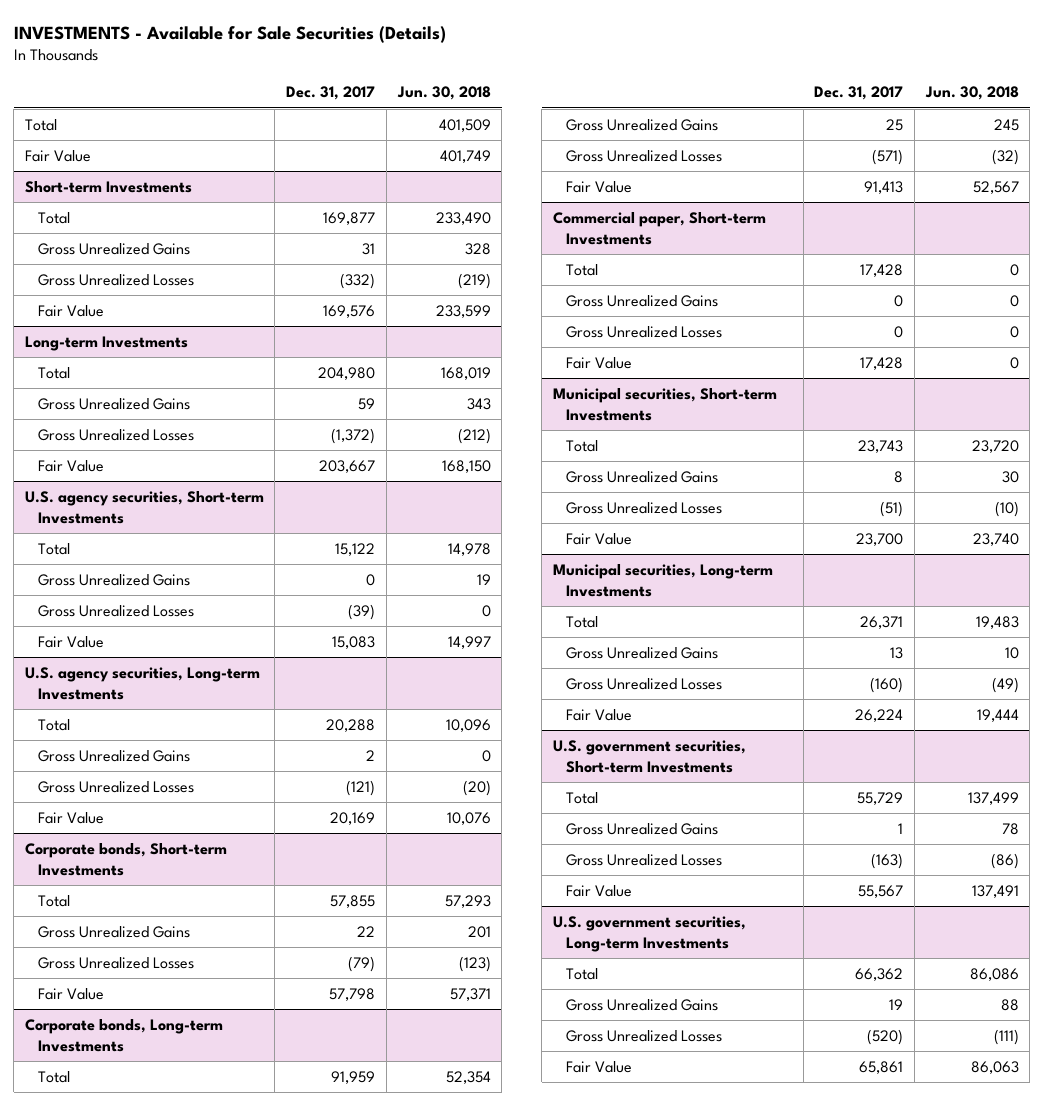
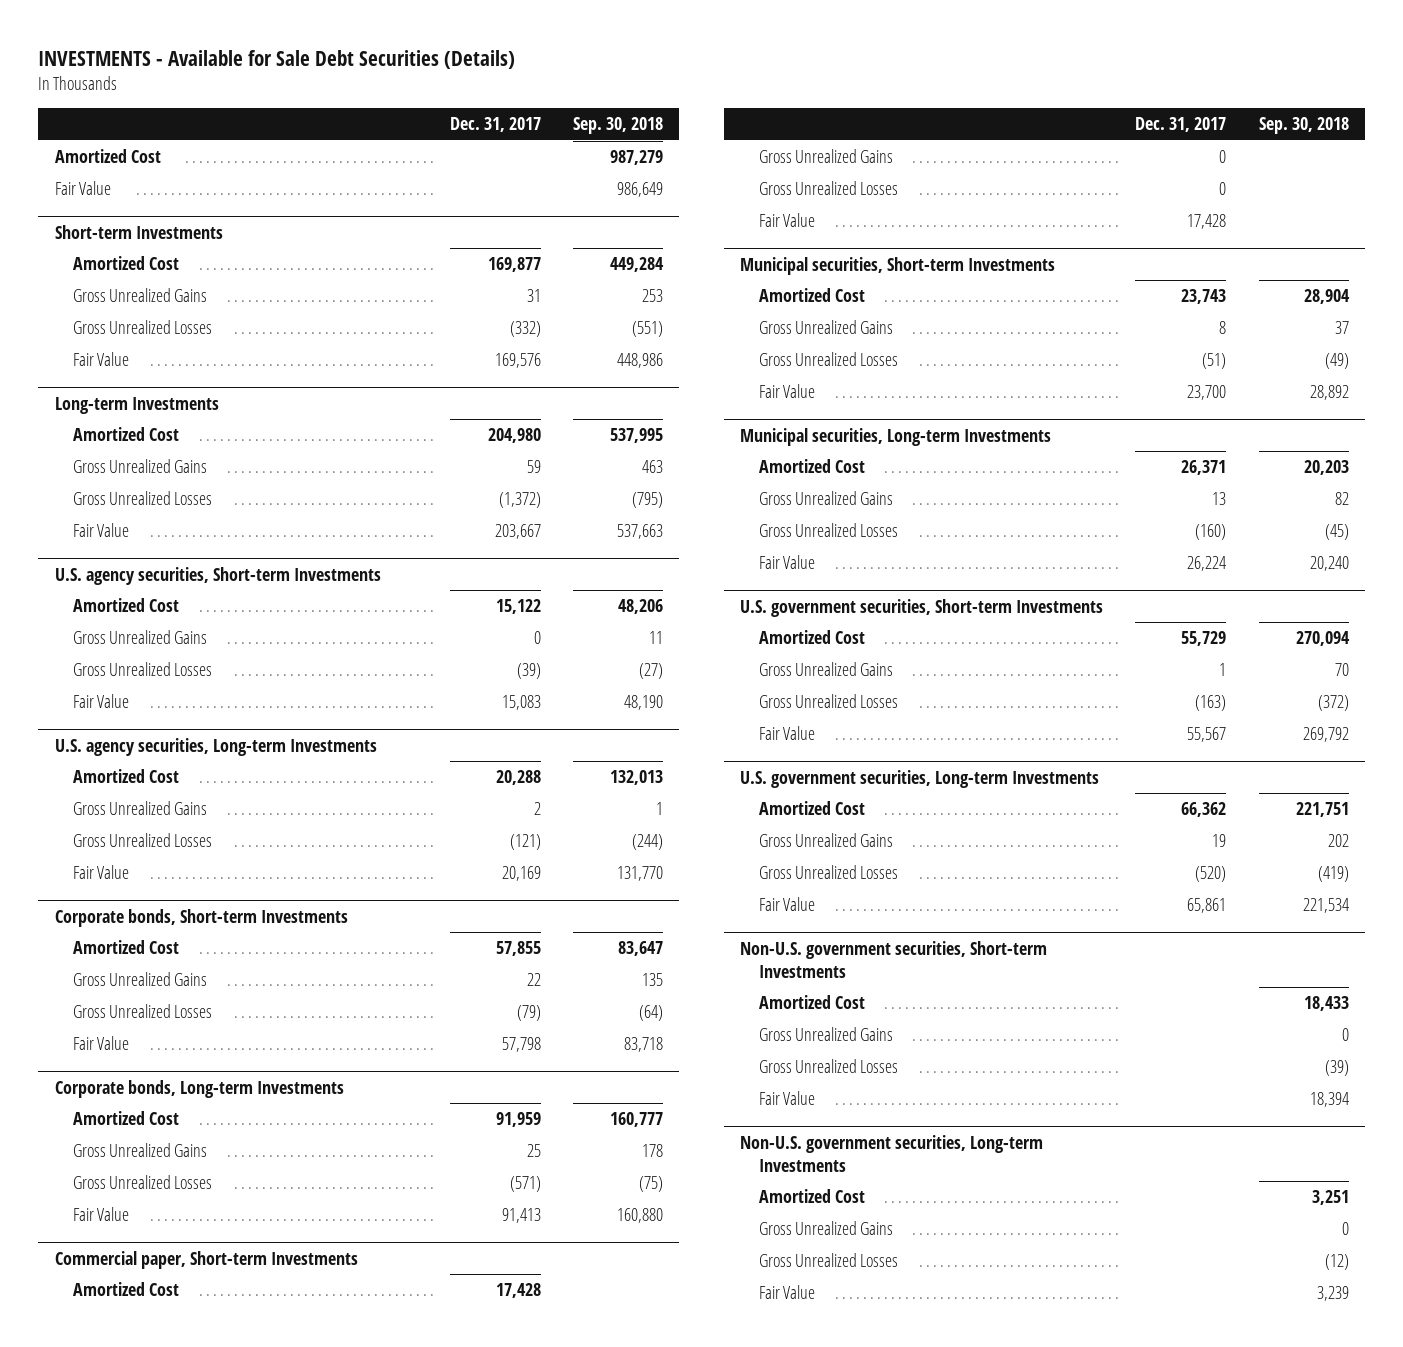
- INVESTMENTS - Available for Sale Securities (Details)
+ INVESTMENTS - Available for Sale Debt Securities (Details)
- | Dec. 31, 2017 | Jun. 30, 2018
+ | Dec. 31, 2017 | Sep. 30, 2018
- Total | | 401,509
+ Amortized Cost | | 987,279
@ Short-term Investments
- Total | 169,877 | 233,490
+ Amortized Cost | 169,877 | 449,284
@ Long-term Investments
- Total | 204,980 | 168,019
+ Amortized Cost | 204,980 | 537,995
@ U.S. agency securities, Short-term Investments
- Total | 15,122 | 14,978
+ Amortized Cost | 15,122 | 48,206
@ U.S. agency securities, Long-term Investments
- Total | 20,288 | 10,096
+ Amortized Cost | 20,288 | 132,013
@ Corporate bonds, Short-term Investments
- Total | 57,855 | 57,293
+ Amortized Cost | 57,855 | 83,647
@ Corporate bonds, Long-term Investments
- Total | 91,959 | 52,354
+ Amortized Cost | 91,959 | 160,777
@ Commercial paper, Short-term Investments
- Total | 17,428 | 0
+ Amortized Cost | 17,428 |
@ Municipal securities, Short-term Investments
- Total | 23,743 | 23,720
+ Amortized Cost | 23,743 | 28,904
@ Municipal securities, Long-term Investments
- Total | 26,371 | 19,483
+ Amortized Cost | 26,371 | 20,203
@ U.S. government securities, Short-term Investments
- Total | 55,729 | 137,499
+ Amortized Cost | 55,729 | 270,094
@ U.S. government securities, Long-term Investments
- Total | 66,362 | 86,086
+ Amortized Cost | 66,362 | 221,751
+ Non-U.S. government securities, Short-term Investments
+ Amortized Cost | | 18,433
+ Gross Unrealized Gains | | 0
+ Gross Unrealized Losses | | (39)
+ Fair Value | | 18,394
+ Non-U.S. government securities, Long-term Investments
+ Amortized Cost | | 3,251
+ Gross Unrealized Gains | | 0
+ Gross Unrealized Losses | | (12)
+ Fair Value | | 3,239

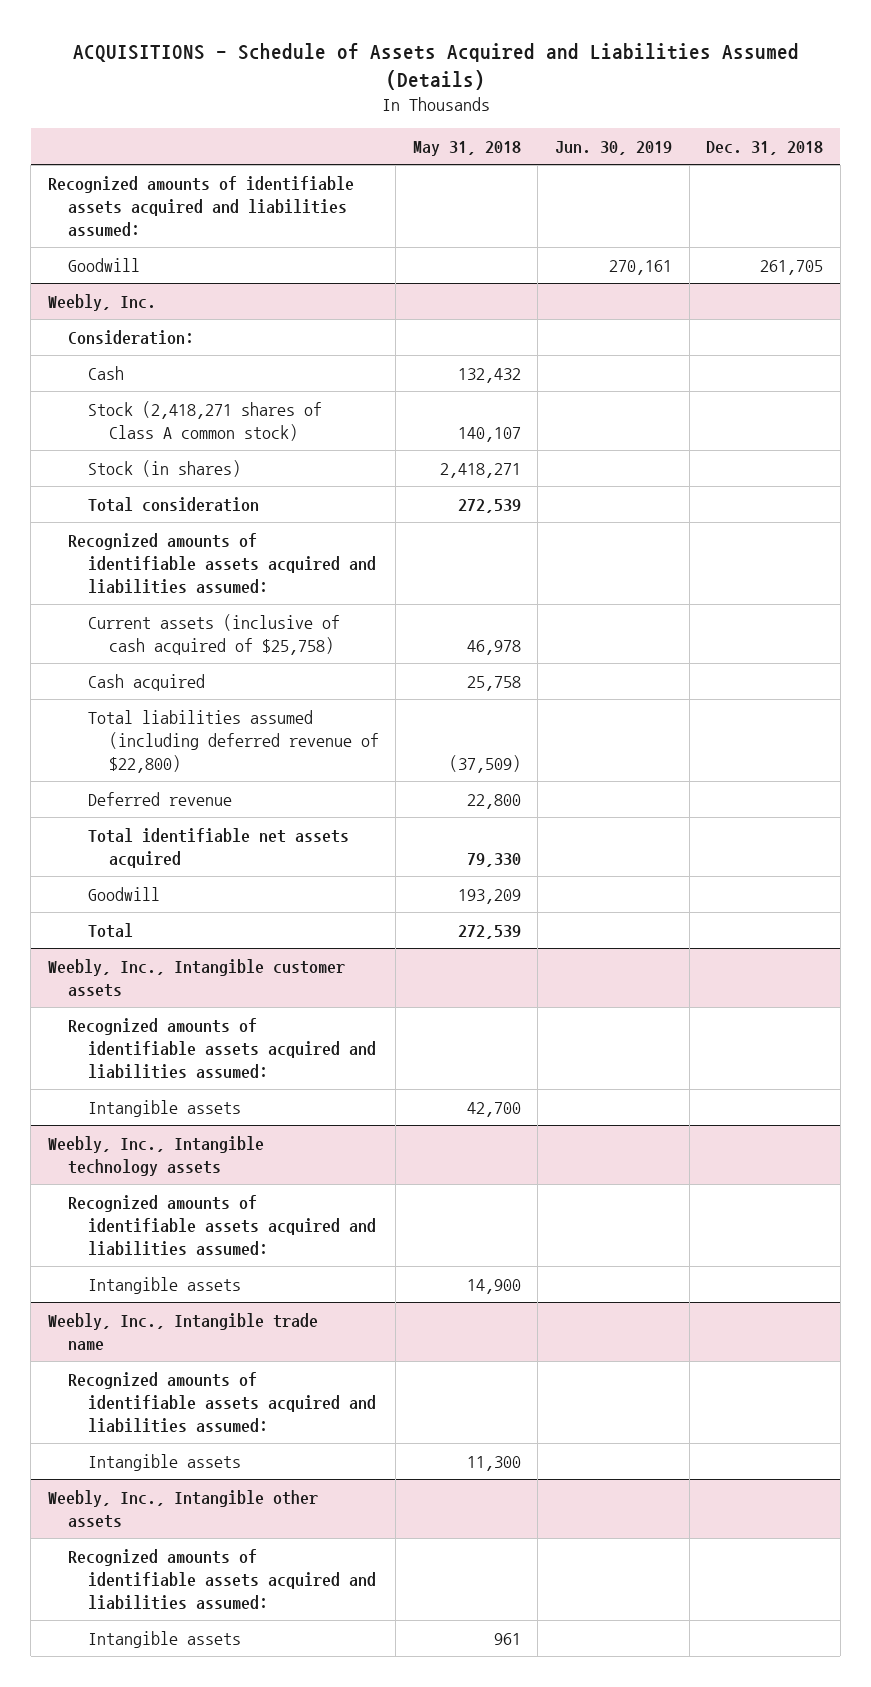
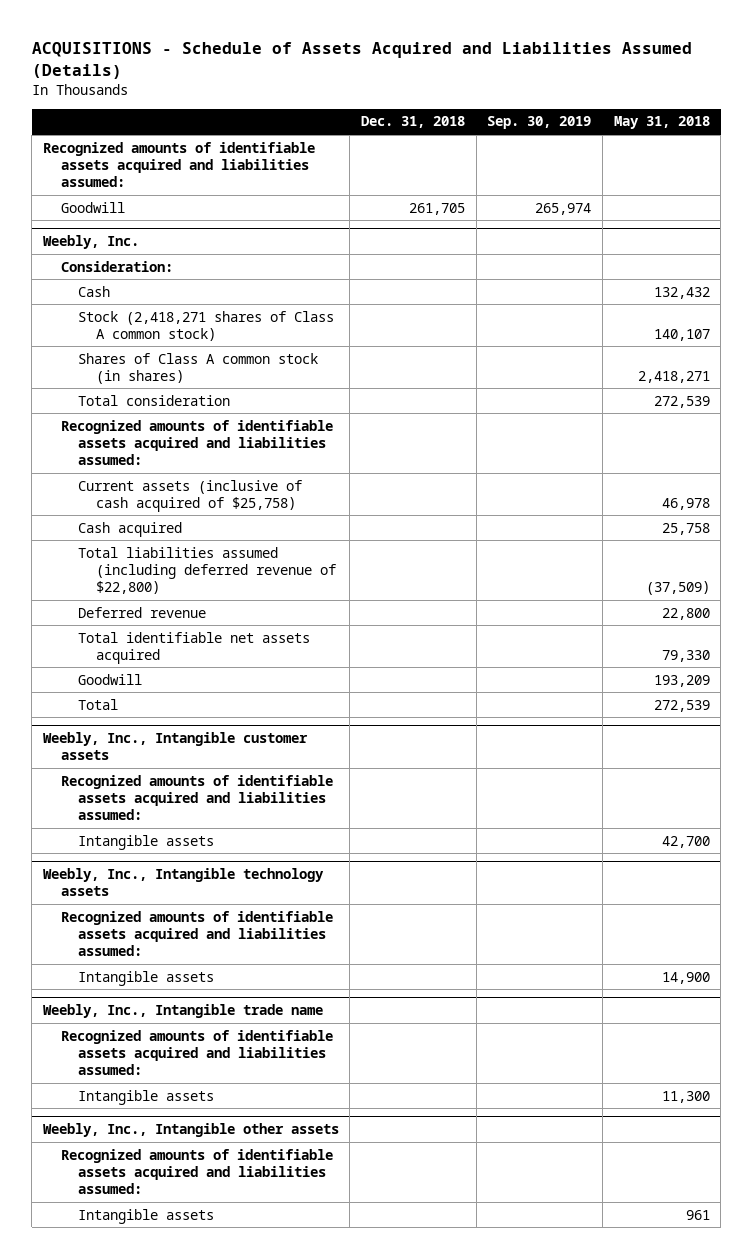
- | May 31, 2018 | Jun. 30, 2019 | Dec. 31, 2018
+ | Dec. 31, 2018 | Sep. 30, 2019 | May 31, 2018
@ Weebly, Inc.
- Stock (in shares) | 2,418,271 | |
+ Shares of Class A common stock (in shares) | | | 2,418,271

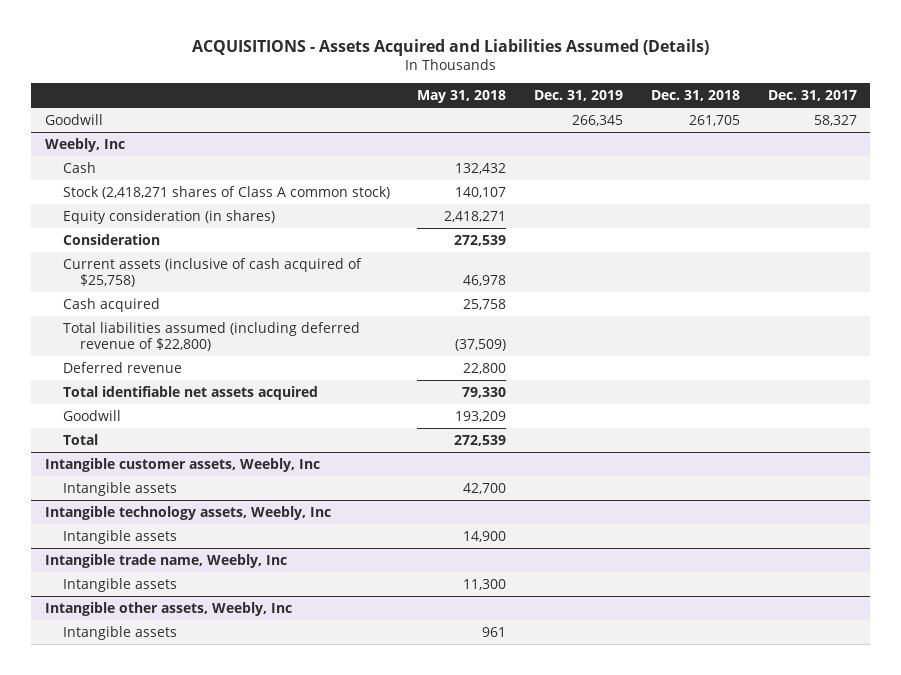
- ACQUISITIONS - Schedule of Assets Acquired and Liabilities Assumed (Details)
+ ACQUISITIONS - Assets Acquired and Liabilities Assumed (Details)
- | Dec. 31, 2018 | Sep. 30, 2019 | May 31, 2018
+ | May 31, 2018 | Dec. 31, 2019 | Dec. 31, 2018 | Dec. 31, 2017
- Recognized amounts of identifiable assets acquired and liabilities assumed:
- Weebly, Inc.
- Consideration:
+ Weebly, Inc
- Shares of Class A common stock (in shares) | | | 2,418,271
- Total consideration | | | 272,539
- Recognized amounts of identifiable assets acquired and liabilities assumed:
+ Equity consideration (in shares) | 2,418,271 | | |
+ Consideration | 272,539 | | |
- Weebly, Inc., Intangible customer assets
- Recognized amounts of identifiable assets acquired and liabilities assumed:
+ Intangible customer assets, Weebly, Inc
- Weebly, Inc., Intangible technology assets
- Recognized amounts of identifiable assets acquired and liabilities assumed:
+ Intangible technology assets, Weebly, Inc
- Weebly, Inc., Intangible trade name
- Recognized amounts of identifiable assets acquired and liabilities assumed:
+ Intangible trade name, Weebly, Inc
- Weebly, Inc., Intangible other assets
- Recognized amounts of identifiable assets acquired and liabilities assumed:
+ Intangible other assets, Weebly, Inc

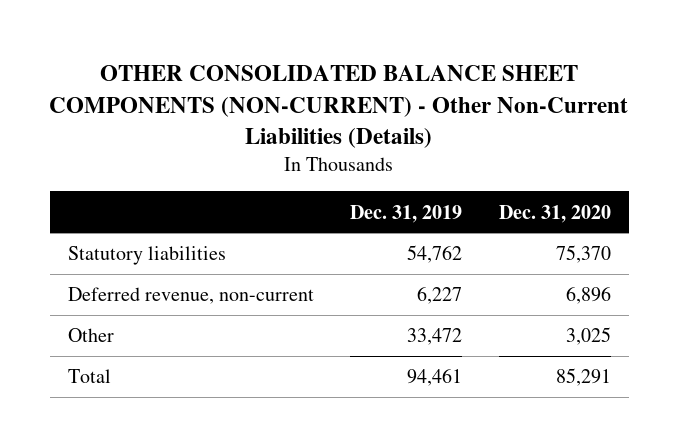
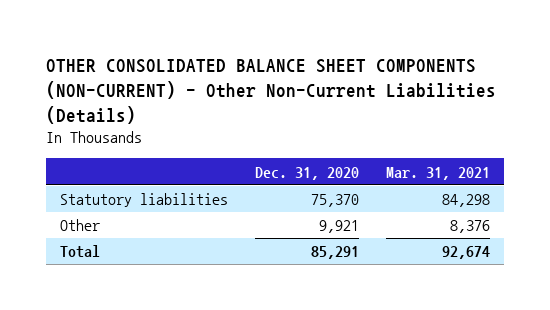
- | Dec. 31, 2019 | Dec. 31, 2020
+ | Dec. 31, 2020 | Mar. 31, 2021
- Deferred revenue, non-current | 6,227 | 6,896
- Other | 33,472 | 3,025
+ Other | 9,921 | 8,376

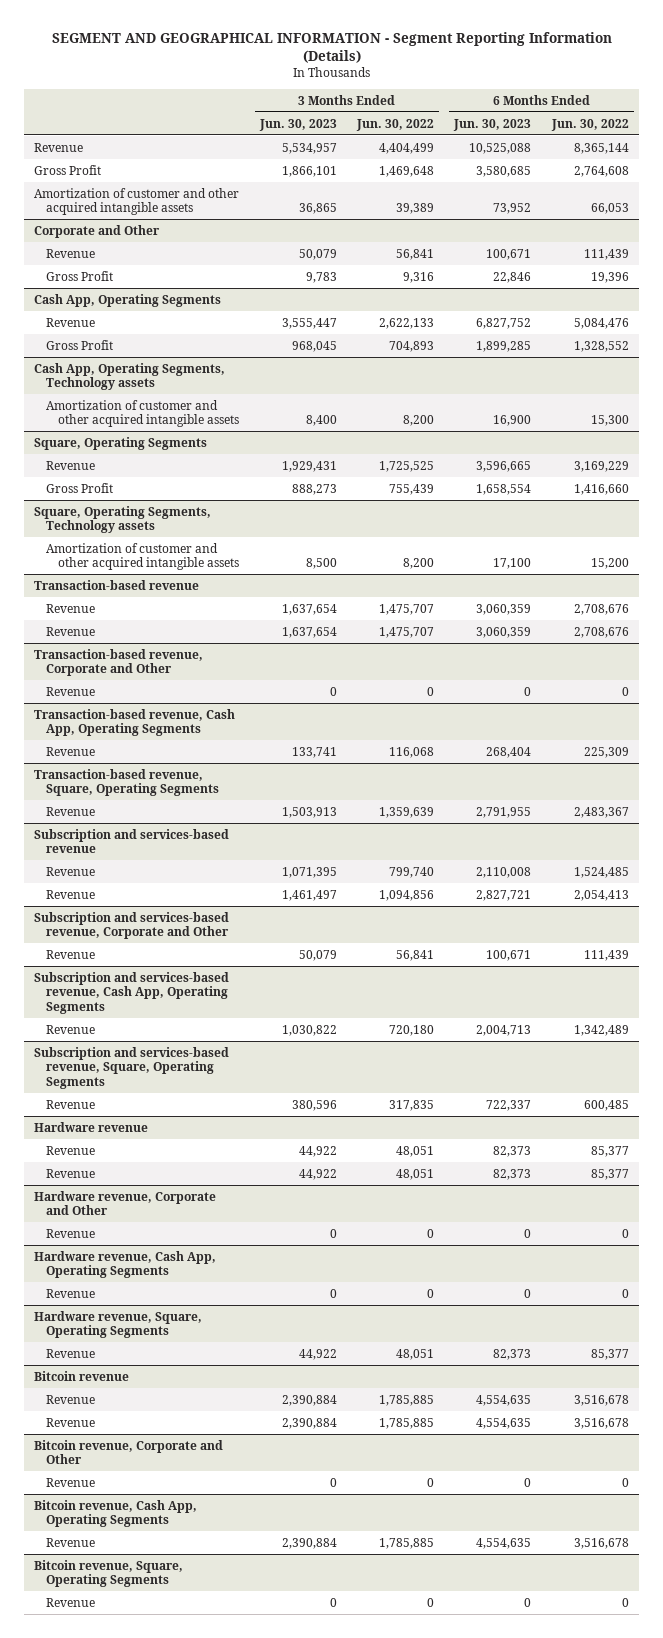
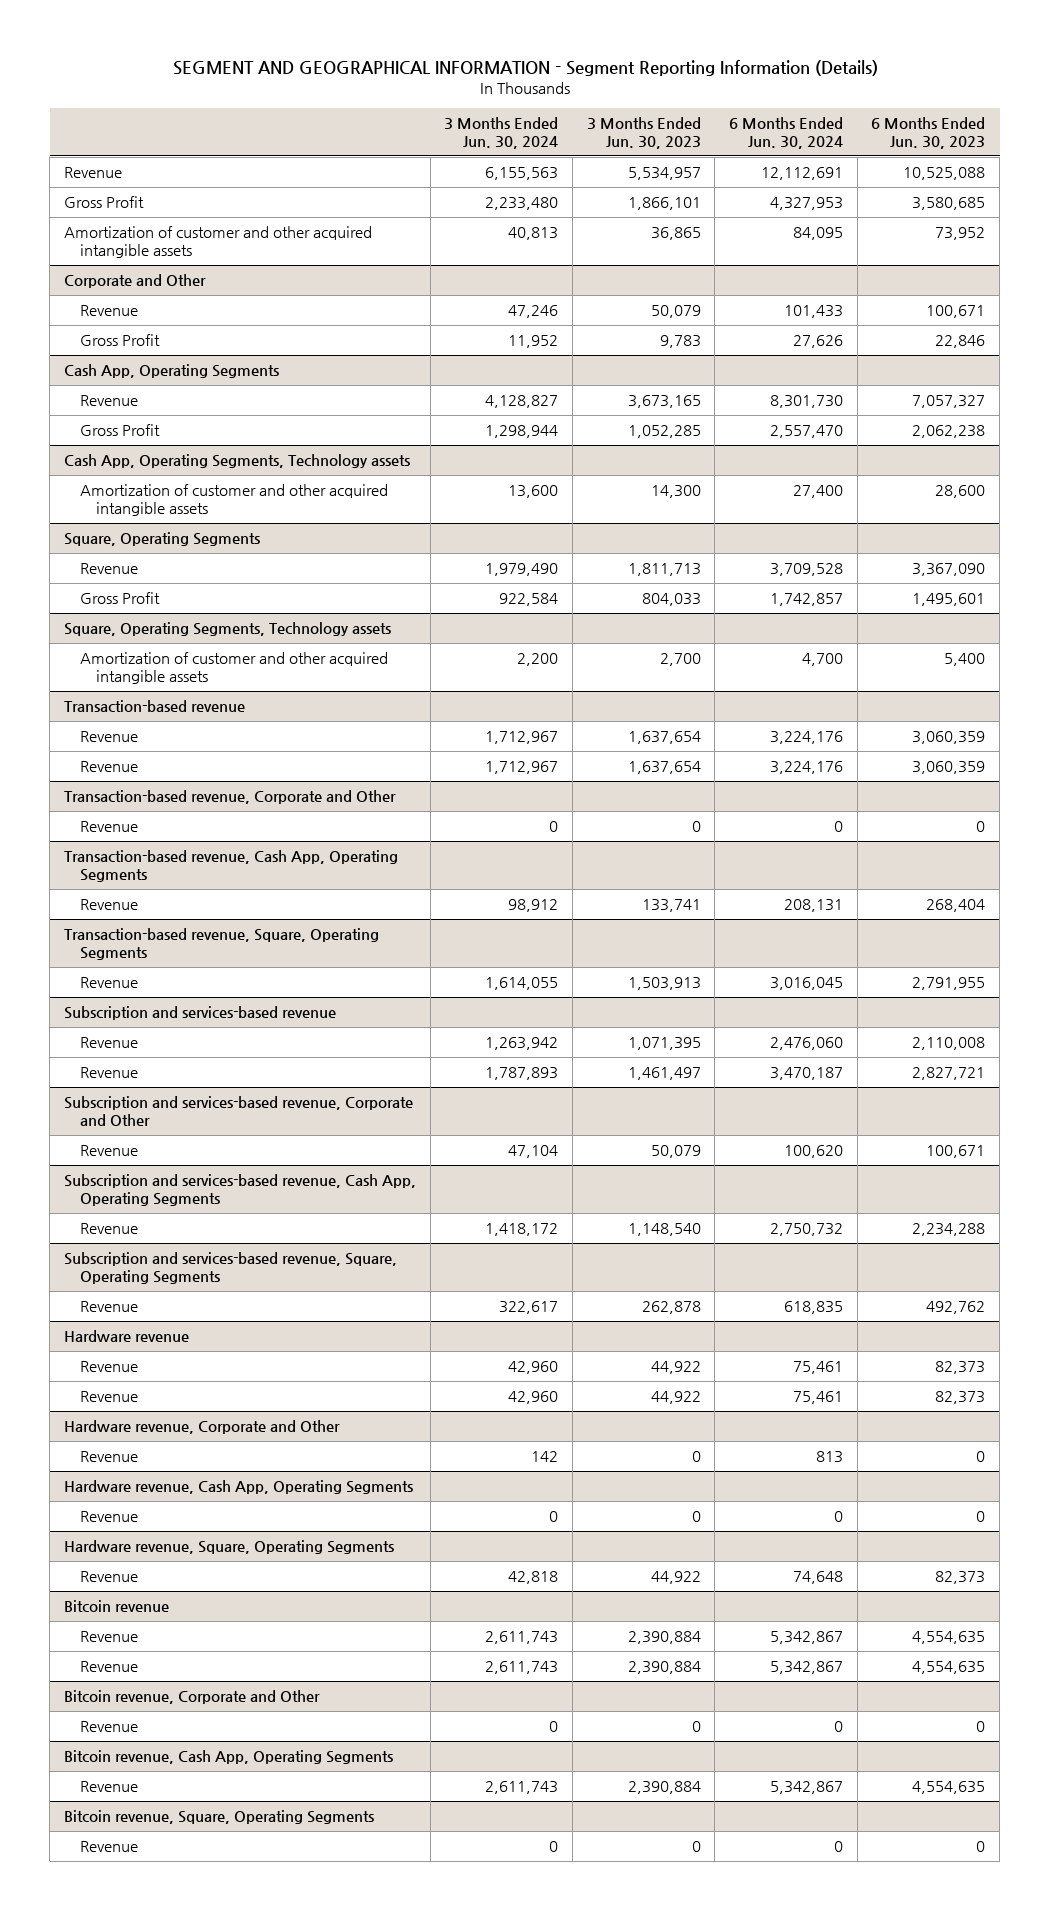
- | 3 Months Ended Jun. 30, 2023 | 3 Months Ended Jun. 30, 2022 | 6 Months Ended Jun. 30, 2023 | 6 Months Ended Jun. 30, 2022
+ | 3 Months Ended Jun. 30, 2024 | 3 Months Ended Jun. 30, 2023 | 6 Months Ended Jun. 30, 2024 | 6 Months Ended Jun. 30, 2023
@ Cash App, Operating Segments
- Revenue | 3,555,447 | 2,622,133 | 6,827,752 | 5,084,476
- Gross Profit | 968,045 | 704,893 | 1,899,285 | 1,328,552
+ Revenue | 4,128,827 | 3,673,165 | 8,301,730 | 7,057,327
+ Gross Profit | 1,298,944 | 1,052,285 | 2,557,470 | 2,062,238
@ Cash App, Operating Segments, Technology assets
- Amortization of customer and other acquired intangible assets | 8,400 | 8,200 | 16,900 | 15,300
+ Amortization of customer and other acquired intangible assets | 13,600 | 14,300 | 27,400 | 28,600
@ Square, Operating Segments
- Revenue | 1,929,431 | 1,725,525 | 3,596,665 | 3,169,229
- Gross Profit | 888,273 | 755,439 | 1,658,554 | 1,416,660
+ Revenue | 1,979,490 | 1,811,713 | 3,709,528 | 3,367,090
+ Gross Profit | 922,584 | 804,033 | 1,742,857 | 1,495,601
@ Square, Operating Segments, Technology assets
- Amortization of customer and other acquired intangible assets | 8,500 | 8,200 | 17,100 | 15,200
+ Amortization of customer and other acquired intangible assets | 2,200 | 2,700 | 4,700 | 5,400
@ Subscription and services-based revenue, Cash App, Operating Segments
- Revenue | 1,030,822 | 720,180 | 2,004,713 | 1,342,489
+ Revenue | 1,418,172 | 1,148,540 | 2,750,732 | 2,234,288
@ Subscription and services-based revenue, Square, Operating Segments
- Revenue | 380,596 | 317,835 | 722,337 | 600,485
+ Revenue | 322,617 | 262,878 | 618,835 | 492,762

